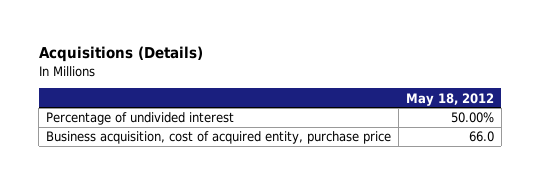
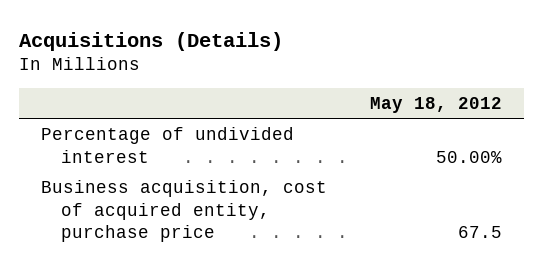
- Business acquisition, cost of acquired entity, purchase price | 66.0
+ Business acquisition, cost of acquired entity, purchase price | 67.5

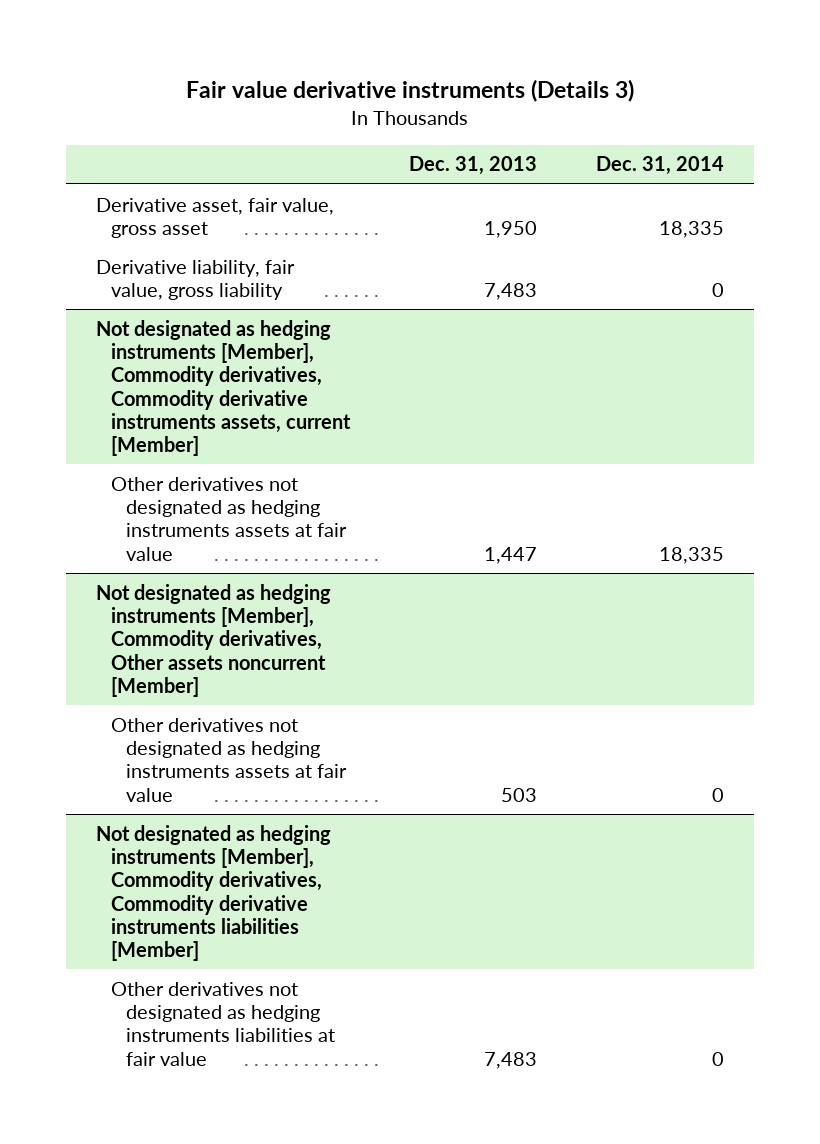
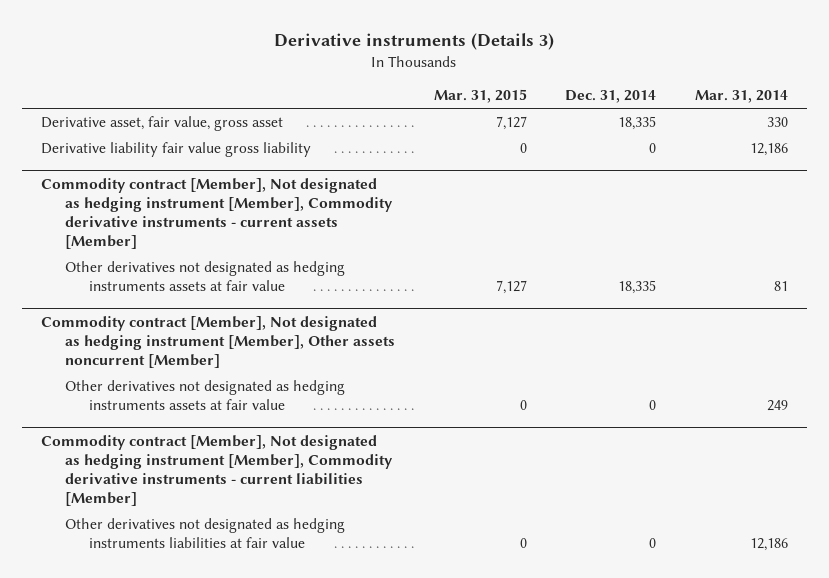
- Fair value derivative instruments (Details 3)
+ Derivative instruments (Details 3)
- | Dec. 31, 2013 | Dec. 31, 2014
+ | Mar. 31, 2015 | Dec. 31, 2014 | Mar. 31, 2014
- Derivative liability, fair value, gross liability | 7,483 | 0
- Not designated as hedging instruments [Member], Commodity derivatives, Commodity derivative instruments assets, current [Member]
+ Derivative liability fair value gross liability | 0 | 0 | 12,186
+ Commodity contract [Member], Not designated as hedging instrument [Member], Commodity derivative instruments - current assets [Member]
- Not designated as hedging instruments [Member], Commodity derivatives, Other assets noncurrent [Member]
+ Commodity contract [Member], Not designated as hedging instrument [Member], Other assets noncurrent [Member]
- Not designated as hedging instruments [Member], Commodity derivatives, Commodity derivative instruments liabilities [Member]
+ Commodity contract [Member], Not designated as hedging instrument [Member], Commodity derivative instruments - current liabilities [Member]

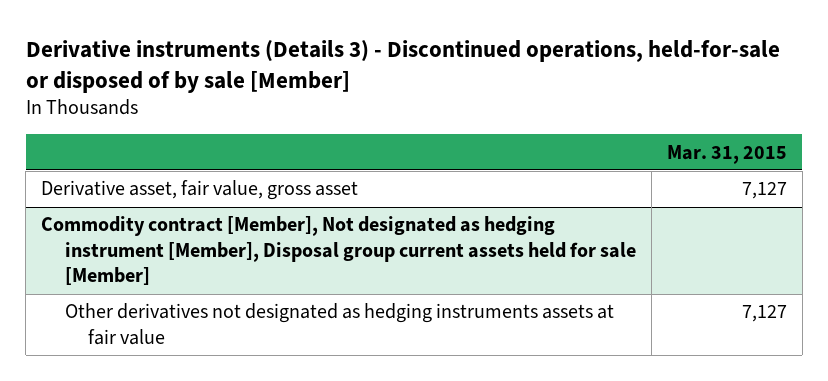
- Derivative instruments (Details 3)
+ Derivative instruments (Details 3) - Discontinued operations, held-for-sale or disposed of by sale [Member]
- | Mar. 31, 2015 | Dec. 31, 2014 | Mar. 31, 2014
+ | Mar. 31, 2015
- Derivative liability fair value gross liability | 0 | 0 | 12,186
- Commodity contract [Member], Not designated as hedging instrument [Member], Commodity derivative instruments - current assets [Member]
+ Commodity contract [Member], Not designated as hedging instrument [Member], Disposal group current assets held for sale [Member]
- Commodity contract [Member], Not designated as hedging instrument [Member], Other assets noncurrent [Member]
- Other derivatives not designated as hedging instruments assets at fair value | 0 | 0 | 249
- Commodity contract [Member], Not designated as hedging instrument [Member], Commodity derivative instruments - current liabilities [Member]
- Other derivatives not designated as hedging instruments liabilities at fair value | 0 | 0 | 12,186

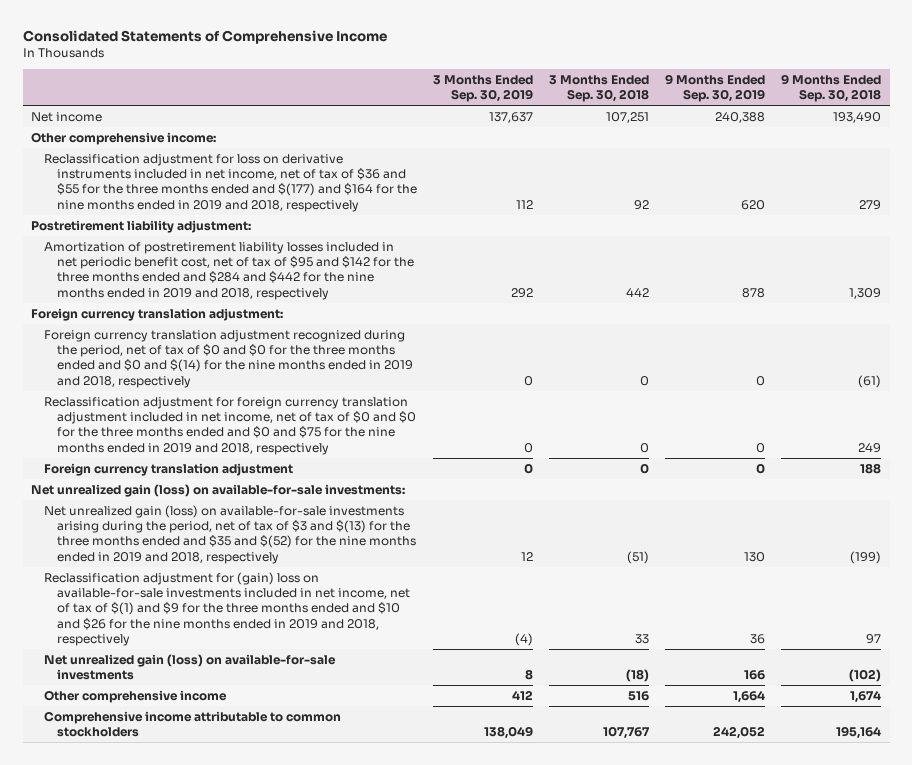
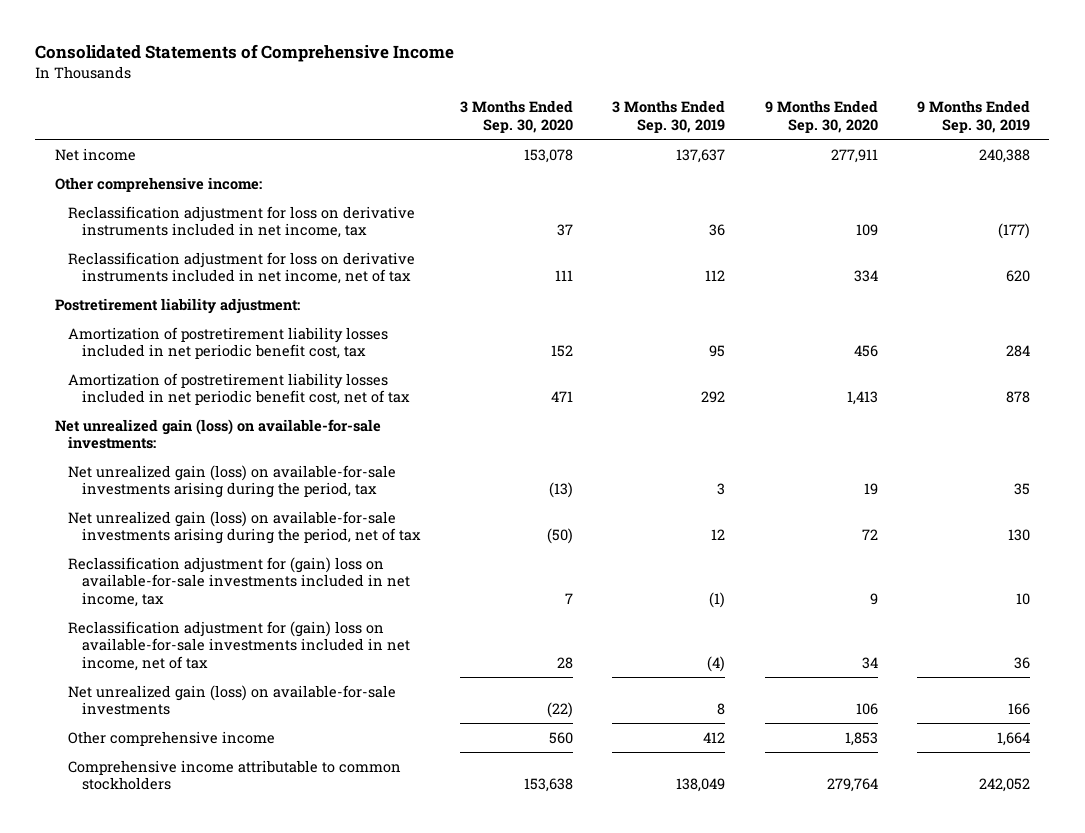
- | 3 Months Ended Sep. 30, 2019 | 3 Months Ended Sep. 30, 2018 | 9 Months Ended Sep. 30, 2019 | 9 Months Ended Sep. 30, 2018
+ | 3 Months Ended Sep. 30, 2020 | 3 Months Ended Sep. 30, 2019 | 9 Months Ended Sep. 30, 2020 | 9 Months Ended Sep. 30, 2019
- Reclassification adjustment for loss on derivative instruments included in net income, net of tax of $36 and $55 for the three months ended and $(177) and $164 for the nine months ended in 2019 and 2018, respectively | 112 | 92 | 620 | 279
+ Reclassification adjustment for loss on derivative instruments included in net income, tax | 37 | 36 | 109 | (177)
+ Reclassification adjustment for loss on derivative instruments included in net income, net of tax | 111 | 112 | 334 | 620
- Amortization of postretirement liability losses included in net periodic benefit cost, net of tax of $95 and $142 for the three months ended and $284 and $442 for the nine months ended in 2019 and 2018, respectively | 292 | 442 | 878 | 1,309
- Foreign currency translation adjustment:
- Foreign currency translation adjustment recognized during the period, net of tax of $0 and $0 for the three months ended and $0 and $(14) for the nine months ended in 2019 and 2018, respectively | 0 | 0 | 0 | (61)
- Reclassification adjustment for foreign currency translation adjustment included in net income, net of tax of $0 and $0 for the three months ended and $0 and $75 for the nine months ended in 2019 and 2018, respectively | 0 | 0 | 0 | 249
- Foreign currency translation adjustment | 0 | 0 | 0 | 188
+ Amortization of postretirement liability losses included in net periodic benefit cost, tax | 152 | 95 | 456 | 284
+ Amortization of postretirement liability losses included in net periodic benefit cost, net of tax | 471 | 292 | 1,413 | 878
- Net unrealized gain (loss) on available-for-sale investments arising during the period, net of tax of $3 and $(13) for the three months ended and $35 and $(52) for the nine months ended in 2019 and 2018, respectively | 12 | (51) | 130 | (199)
- Reclassification adjustment for (gain) loss on available-for-sale investments included in net income, net of tax of $(1) and $9 for the three months ended and $10 and $26 for the nine months ended in 2019 and 2018, respectively | (4) | 33 | 36 | 97
+ Net unrealized gain (loss) on available-for-sale investments arising during the period, tax | (13) | 3 | 19 | 35
+ Net unrealized gain (loss) on available-for-sale investments arising during the period, net of tax | (50) | 12 | 72 | 130
+ Reclassification adjustment for (gain) loss on available-for-sale investments included in net income, tax | 7 | (1) | 9 | 10
+ Reclassification adjustment for (gain) loss on available-for-sale investments included in net income, net of tax | 28 | (4) | 34 | 36

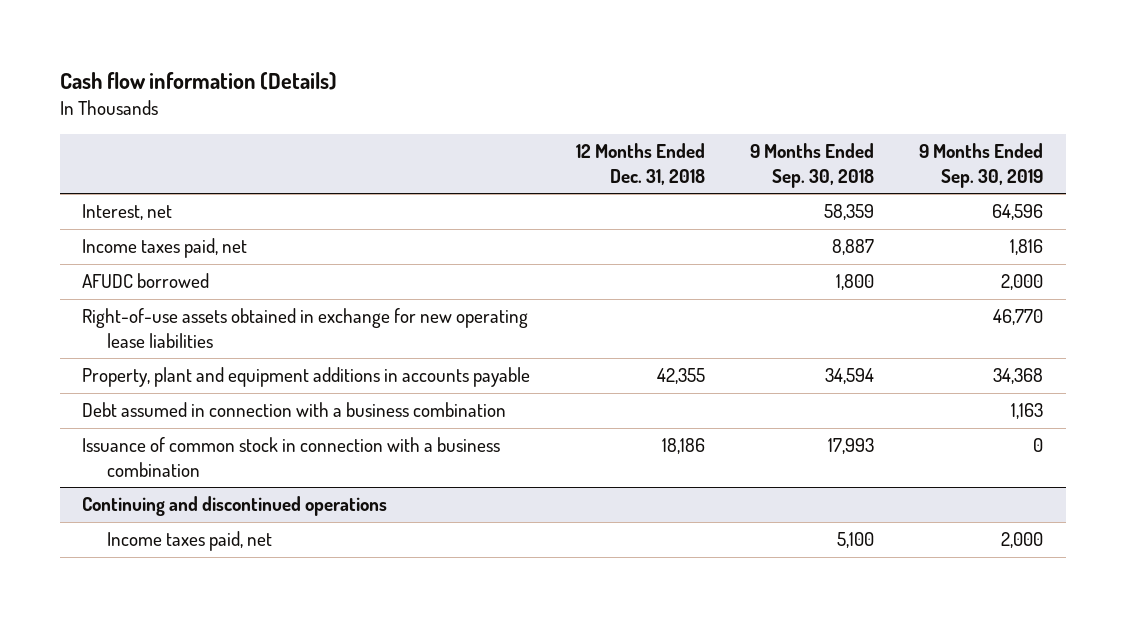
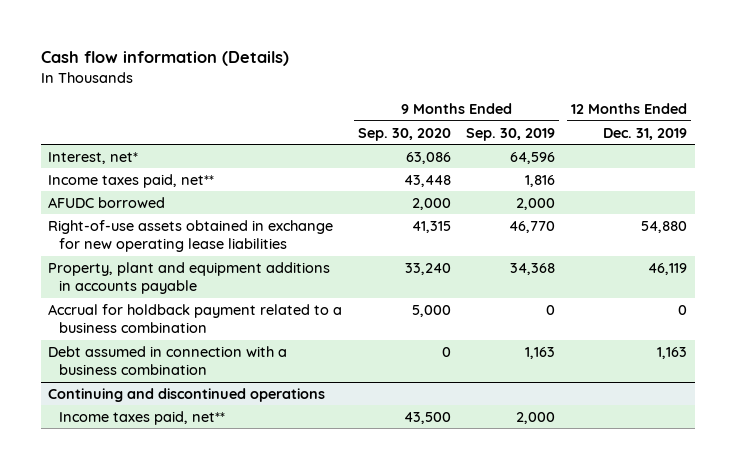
- | 12 Months Ended Dec. 31, 2018 | 9 Months Ended Sep. 30, 2018 | 9 Months Ended Sep. 30, 2019
+ | 9 Months Ended Sep. 30, 2020 | 9 Months Ended Sep. 30, 2019 | 12 Months Ended Dec. 31, 2019
- Interest, net | | 58,359 | 64,596
- Income taxes paid, net | | 8,887 | 1,816
+ Interest, net* | 63,086 | 64,596 |
+ Income taxes paid, net** | 43,448 | 1,816 |
+ Accrual for holdback payment related to a business combination | 5,000 | 0 | 0
- Issuance of common stock in connection with a business combination | 18,186 | 17,993 | 0
@ Continuing and discontinued operations
- Income taxes paid, net | | 5,100 | 2,000
+ Income taxes paid, net** | 43,500 | 2,000 |

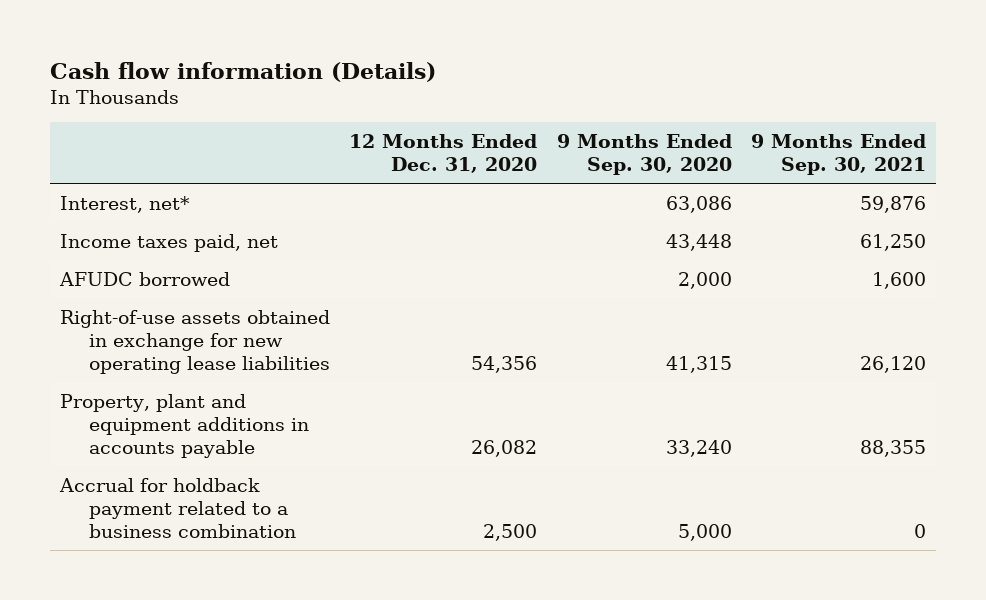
- | 9 Months Ended Sep. 30, 2020 | 9 Months Ended Sep. 30, 2019 | 12 Months Ended Dec. 31, 2019
+ | 12 Months Ended Dec. 31, 2020 | 9 Months Ended Sep. 30, 2020 | 9 Months Ended Sep. 30, 2021
- Income taxes paid, net** | 43,448 | 1,816 |
+ Income taxes paid, net | | 43,448 | 61,250
- Debt assumed in connection with a business combination | 0 | 1,163 | 1,163
- Continuing and discontinued operations
- Income taxes paid, net** | 43,500 | 2,000 |

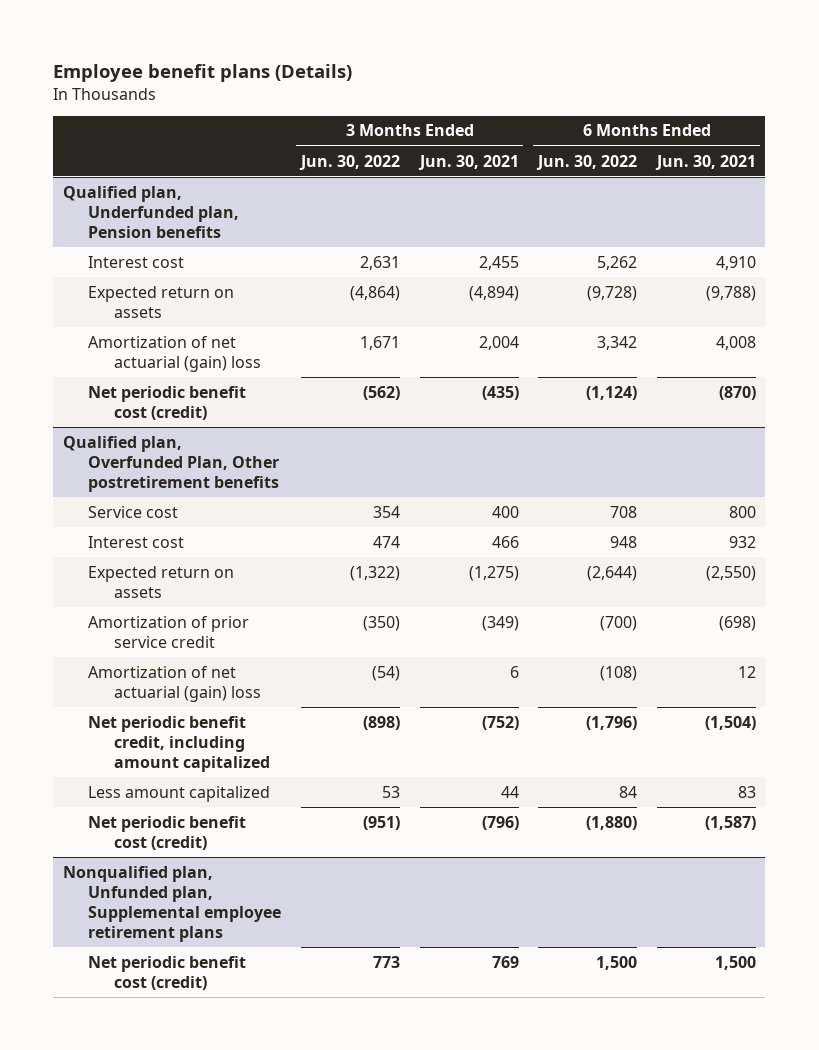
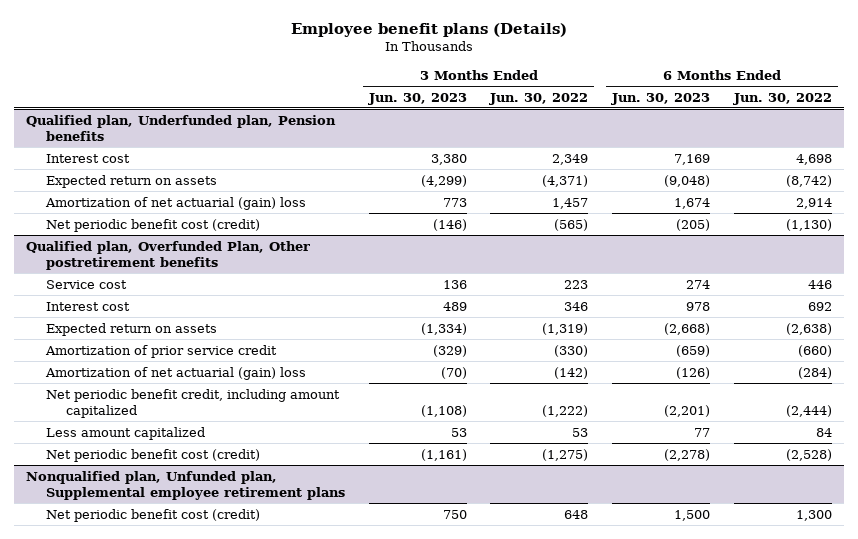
- | 3 Months Ended Jun. 30, 2022 | 3 Months Ended Jun. 30, 2021 | 6 Months Ended Jun. 30, 2022 | 6 Months Ended Jun. 30, 2021
+ | 3 Months Ended Jun. 30, 2023 | 3 Months Ended Jun. 30, 2022 | 6 Months Ended Jun. 30, 2023 | 6 Months Ended Jun. 30, 2022
@ Qualified plan, Underfunded plan, Pension benefits
- Interest cost | 2,631 | 2,455 | 5,262 | 4,910
- Expected return on assets | (4,864) | (4,894) | (9,728) | (9,788)
- Amortization of net actuarial (gain) loss | 1,671 | 2,004 | 3,342 | 4,008
- Net periodic benefit cost (credit) | (562) | (435) | (1,124) | (870)
+ Interest cost | 3,380 | 2,349 | 7,169 | 4,698
+ Expected return on assets | (4,299) | (4,371) | (9,048) | (8,742)
+ Amortization of net actuarial (gain) loss | 773 | 1,457 | 1,674 | 2,914
+ Net periodic benefit cost (credit) | (146) | (565) | (205) | (1,130)
@ Qualified plan, Overfunded Plan, Other postretirement benefits
- Service cost | 354 | 400 | 708 | 800
- Interest cost | 474 | 466 | 948 | 932
- Expected return on assets | (1,322) | (1,275) | (2,644) | (2,550)
- Amortization of prior service credit | (350) | (349) | (700) | (698)
- Amortization of net actuarial (gain) loss | (54) | 6 | (108) | 12
- Net periodic benefit credit, including amount capitalized | (898) | (752) | (1,796) | (1,504)
+ Service cost | 136 | 223 | 274 | 446
+ Interest cost | 489 | 346 | 978 | 692
+ Expected return on assets | (1,334) | (1,319) | (2,668) | (2,638)
+ Amortization of prior service credit | (329) | (330) | (659) | (660)
+ Amortization of net actuarial (gain) loss | (70) | (142) | (126) | (284)
+ Net periodic benefit credit, including amount capitalized | (1,108) | (1,222) | (2,201) | (2,444)
- Net periodic benefit cost (credit) | (951) | (796) | (1,880) | (1,587)
+ Net periodic benefit cost (credit) | (1,161) | (1,275) | (2,278) | (2,528)
@ Nonqualified plan, Unfunded plan, Supplemental employee retirement plans
- Net periodic benefit cost (credit) | 773 | 769 | 1,500 | 1,500
+ Net periodic benefit cost (credit) | 750 | 648 | 1,500 | 1,300

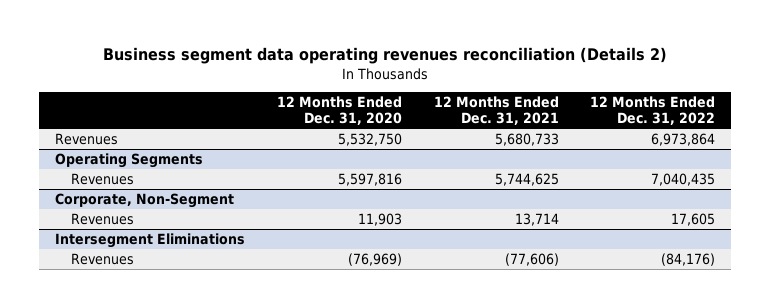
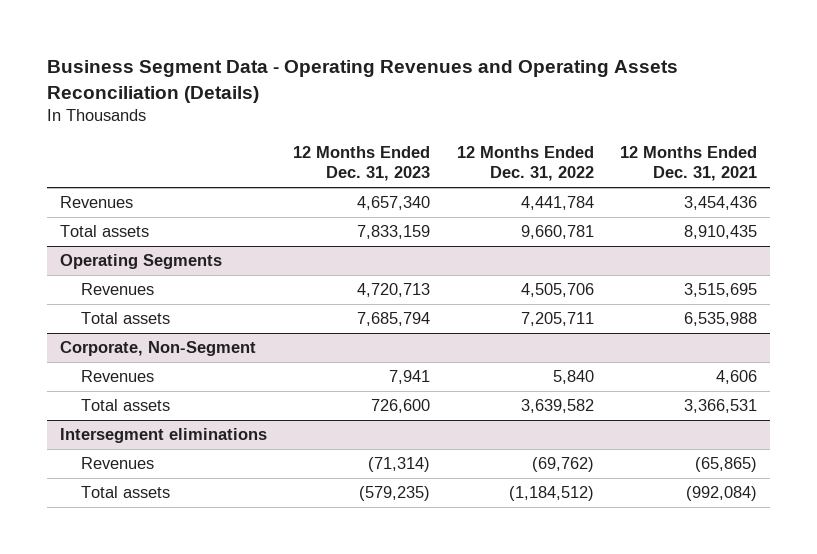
- Business segment data operating revenues reconciliation (Details 2)
+ Business Segment Data - Operating Revenues and Operating Assets Reconciliation (Details)
- | 12 Months Ended Dec. 31, 2020 | 12 Months Ended Dec. 31, 2021 | 12 Months Ended Dec. 31, 2022
+ | 12 Months Ended Dec. 31, 2023 | 12 Months Ended Dec. 31, 2022 | 12 Months Ended Dec. 31, 2021
- Revenues | 5,532,750 | 5,680,733 | 6,973,864
+ Revenues | 4,657,340 | 4,441,784 | 3,454,436
+ Total assets | 7,833,159 | 9,660,781 | 8,910,435
@ Operating Segments
- Revenues | 5,597,816 | 5,744,625 | 7,040,435
+ Revenues | 4,720,713 | 4,505,706 | 3,515,695
+ Total assets | 7,685,794 | 7,205,711 | 6,535,988
@ Corporate, Non-Segment
- Revenues | 11,903 | 13,714 | 17,605
- Intersegment Eliminations
- Revenues | (76,969) | (77,606) | (84,176)
@ Corporate, Non-Segment
+ Revenues | 7,941 | 5,840 | 4,606
+ Total assets | 726,600 | 3,639,582 | 3,366,531
+ Intersegment eliminations
+ Revenues | (71,314) | (69,762) | (65,865)
+ Total assets | (579,235) | (1,184,512) | (992,084)

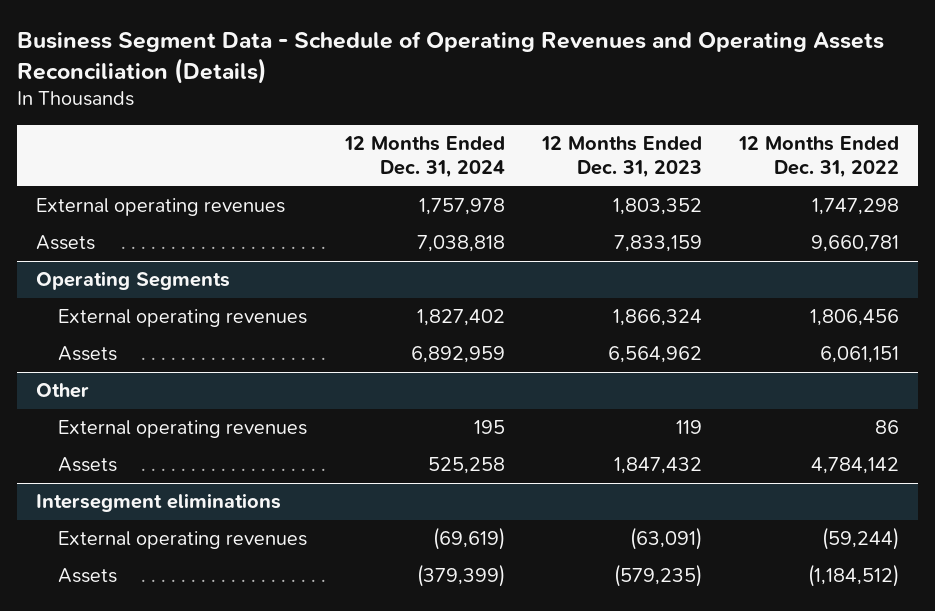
- Business Segment Data - Operating Revenues and Operating Assets Reconciliation (Details)
+ Business Segment Data - Schedule of Operating Revenues and Operating Assets Reconciliation (Details)
- | 12 Months Ended Dec. 31, 2023 | 12 Months Ended Dec. 31, 2022 | 12 Months Ended Dec. 31, 2021
+ | 12 Months Ended Dec. 31, 2024 | 12 Months Ended Dec. 31, 2023 | 12 Months Ended Dec. 31, 2022
- Revenues | 4,657,340 | 4,441,784 | 3,454,436
- Total assets | 7,833,159 | 9,660,781 | 8,910,435
+ External operating revenues | 1,757,978 | 1,803,352 | 1,747,298
+ Assets | 7,038,818 | 7,833,159 | 9,660,781
@ Operating Segments
- Revenues | 4,720,713 | 4,505,706 | 3,515,695
- Total assets | 7,685,794 | 7,205,711 | 6,535,988
- Corporate, Non-Segment
- Revenues | 7,941 | 5,840 | 4,606
- Total assets | 726,600 | 3,639,582 | 3,366,531
@ Operating Segments
+ External operating revenues | 1,827,402 | 1,866,324 | 1,806,456
+ Assets | 6,892,959 | 6,564,962 | 6,061,151
+ Other
+ External operating revenues | 195 | 119 | 86
+ Assets | 525,258 | 1,847,432 | 4,784,142
@ Intersegment eliminations
- Revenues | (71,314) | (69,762) | (65,865)
- Total assets | (579,235) | (1,184,512) | (992,084)
+ External operating revenues | (69,619) | (63,091) | (59,244)
+ Assets | (379,399) | (579,235) | (1,184,512)

